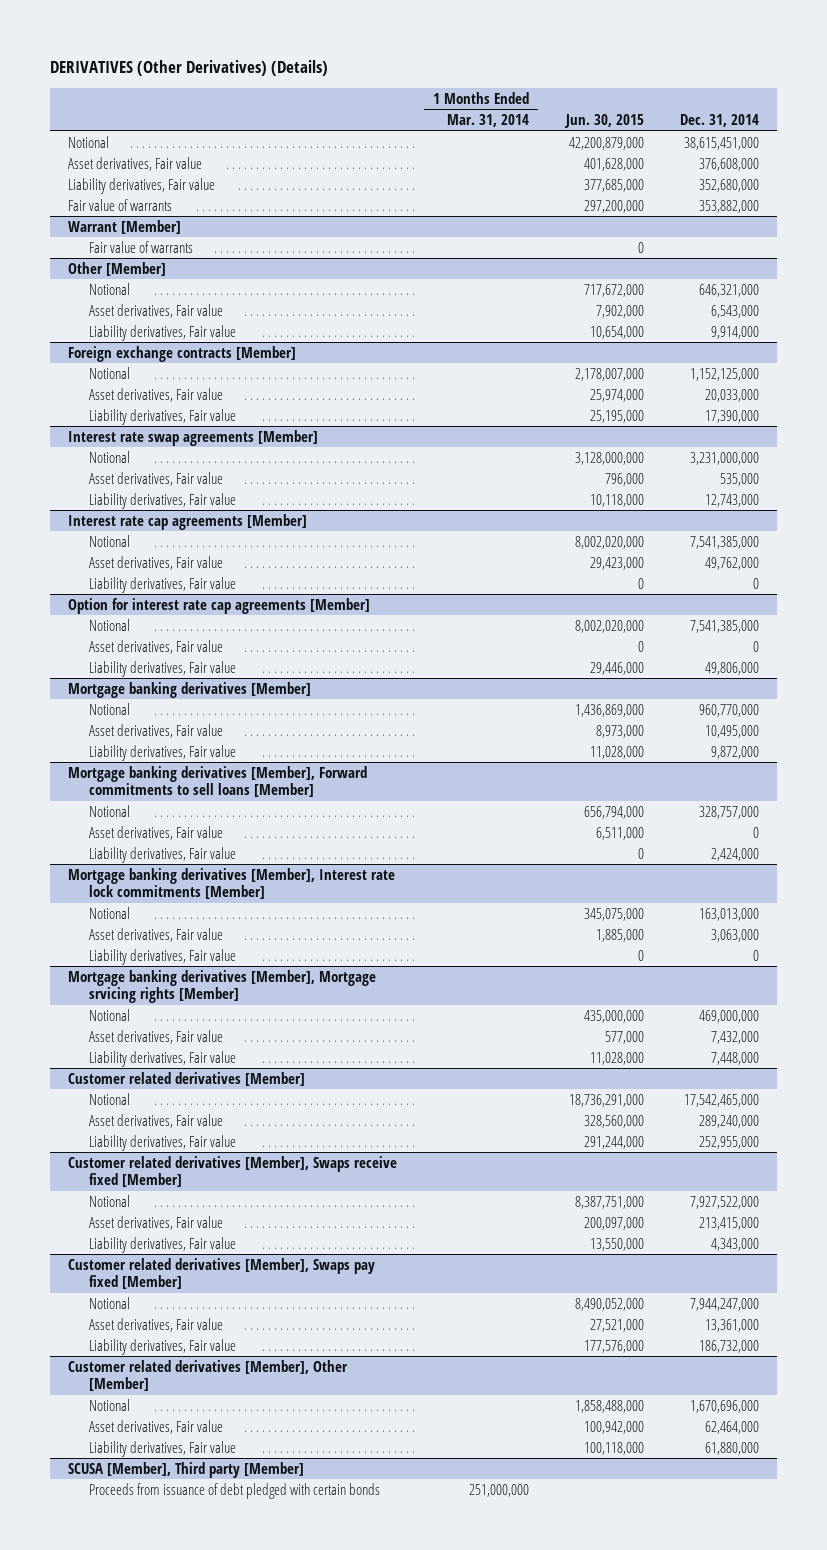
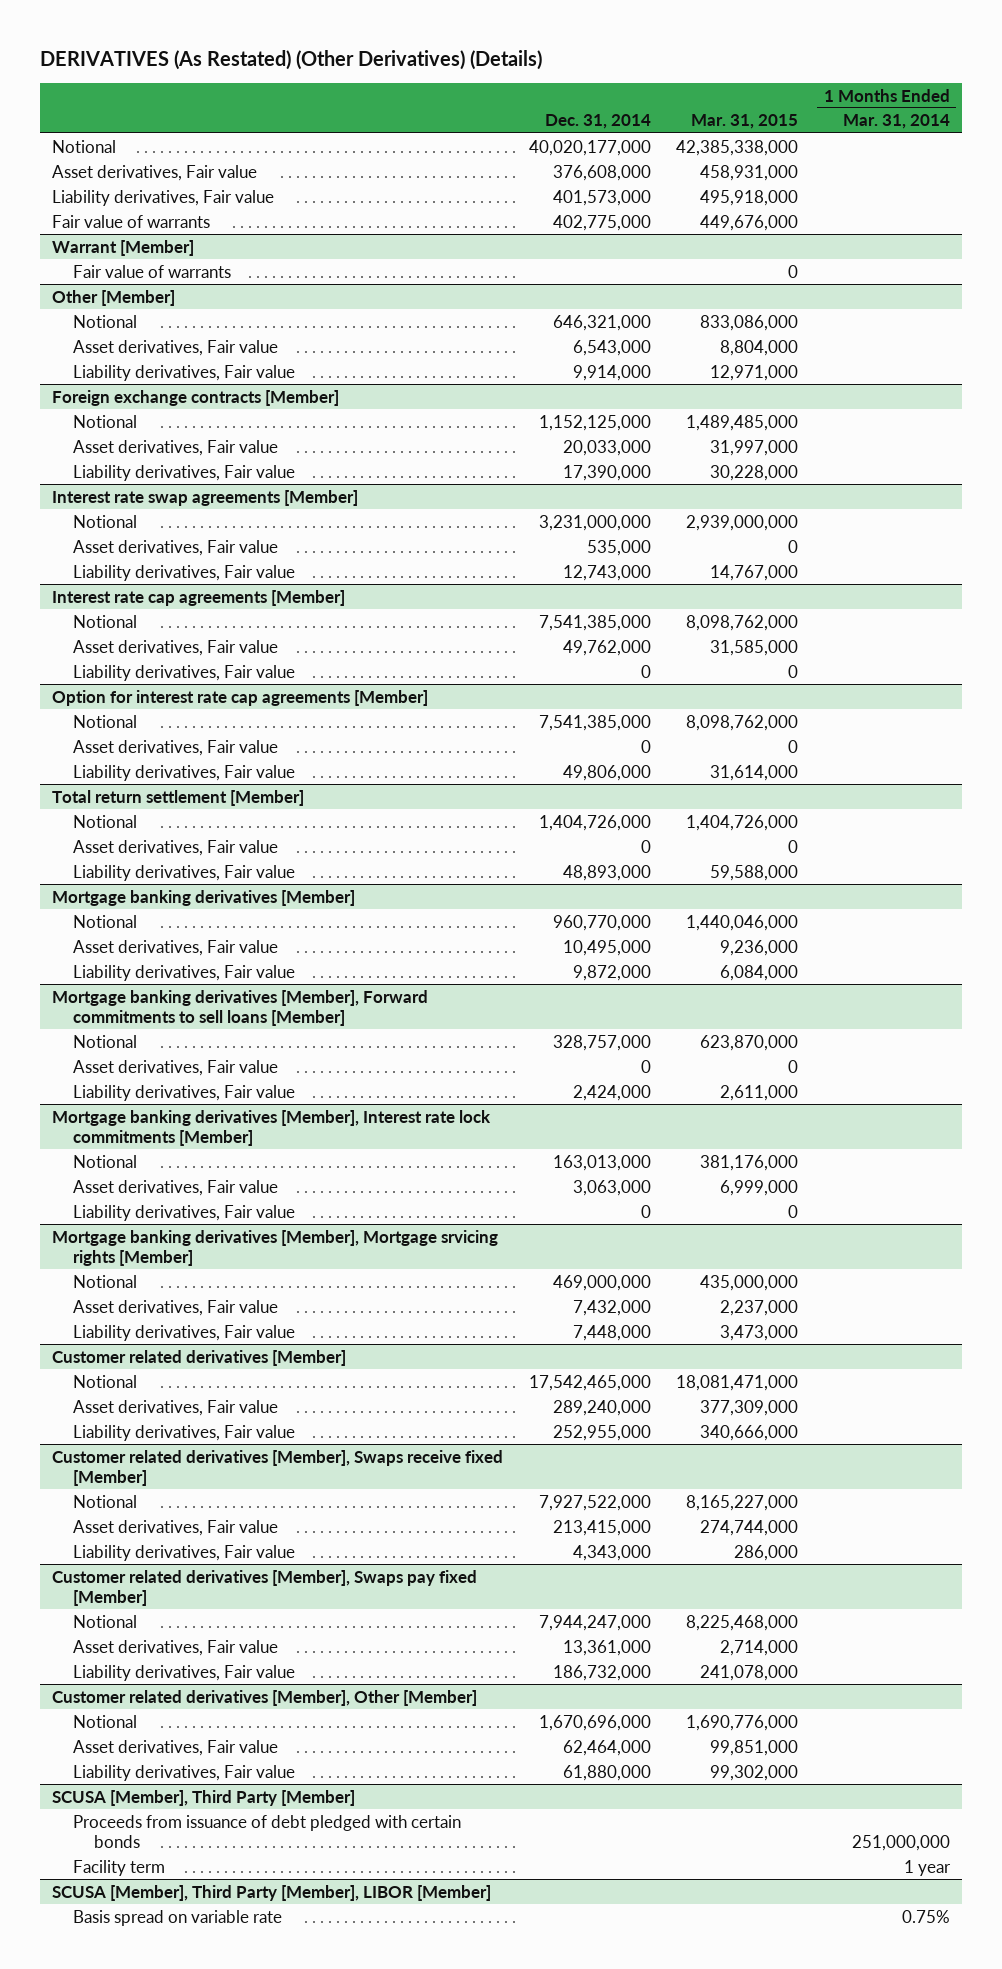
- DERIVATIVES (Other Derivatives) (Details)
+ DERIVATIVES (As Restated) (Other Derivatives) (Details)
- | 1 Months Ended Mar. 31, 2014 | Jun. 30, 2015 | Dec. 31, 2014
+ | Dec. 31, 2014 | Mar. 31, 2015 | 1 Months Ended Mar. 31, 2014
- Notional | | 42,200,879,000 | 38,615,451,000
+ Notional | 40,020,177,000 | 42,385,338,000 |
- Liability derivatives, Fair value | | 377,685,000 | 352,680,000
- Fair value of warrants | | 297,200,000 | 353,882,000
+ Liability derivatives, Fair value | 401,573,000 | 495,918,000 |
+ Fair value of warrants | 402,775,000 | 449,676,000 |
+ Total return settlement [Member]
+ Notional | 1,404,726,000 | 1,404,726,000 |
+ Asset derivatives, Fair value | 0 | 0 |
+ Liability derivatives, Fair value | 48,893,000 | 59,588,000 |
- SCUSA [Member], Third party [Member]
+ SCUSA [Member], Third Party [Member]
+ Facility term | | | 1 year
+ SCUSA [Member], Third Party [Member], LIBOR [Member]
+ Basis spread on variable rate | | | 0.75%

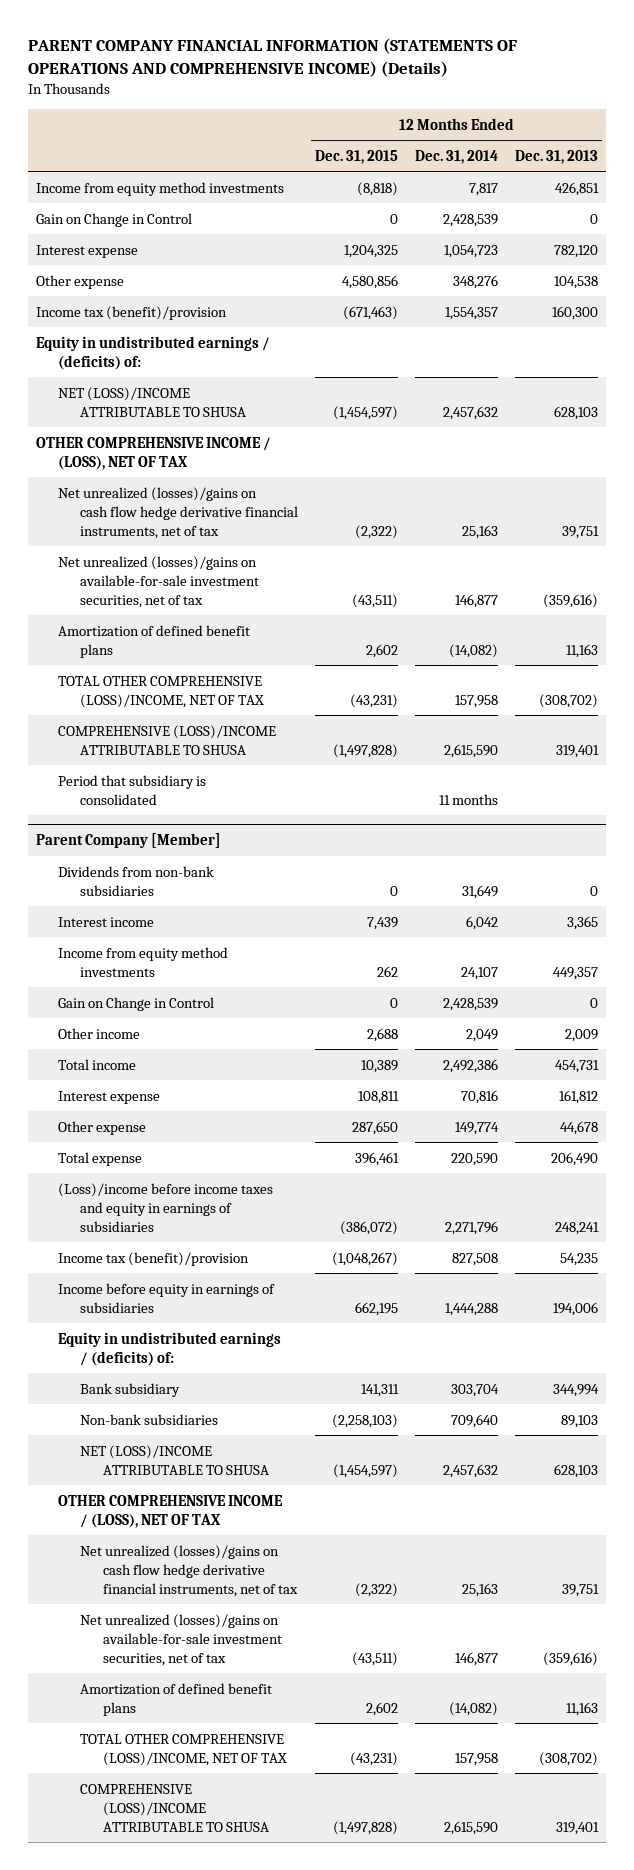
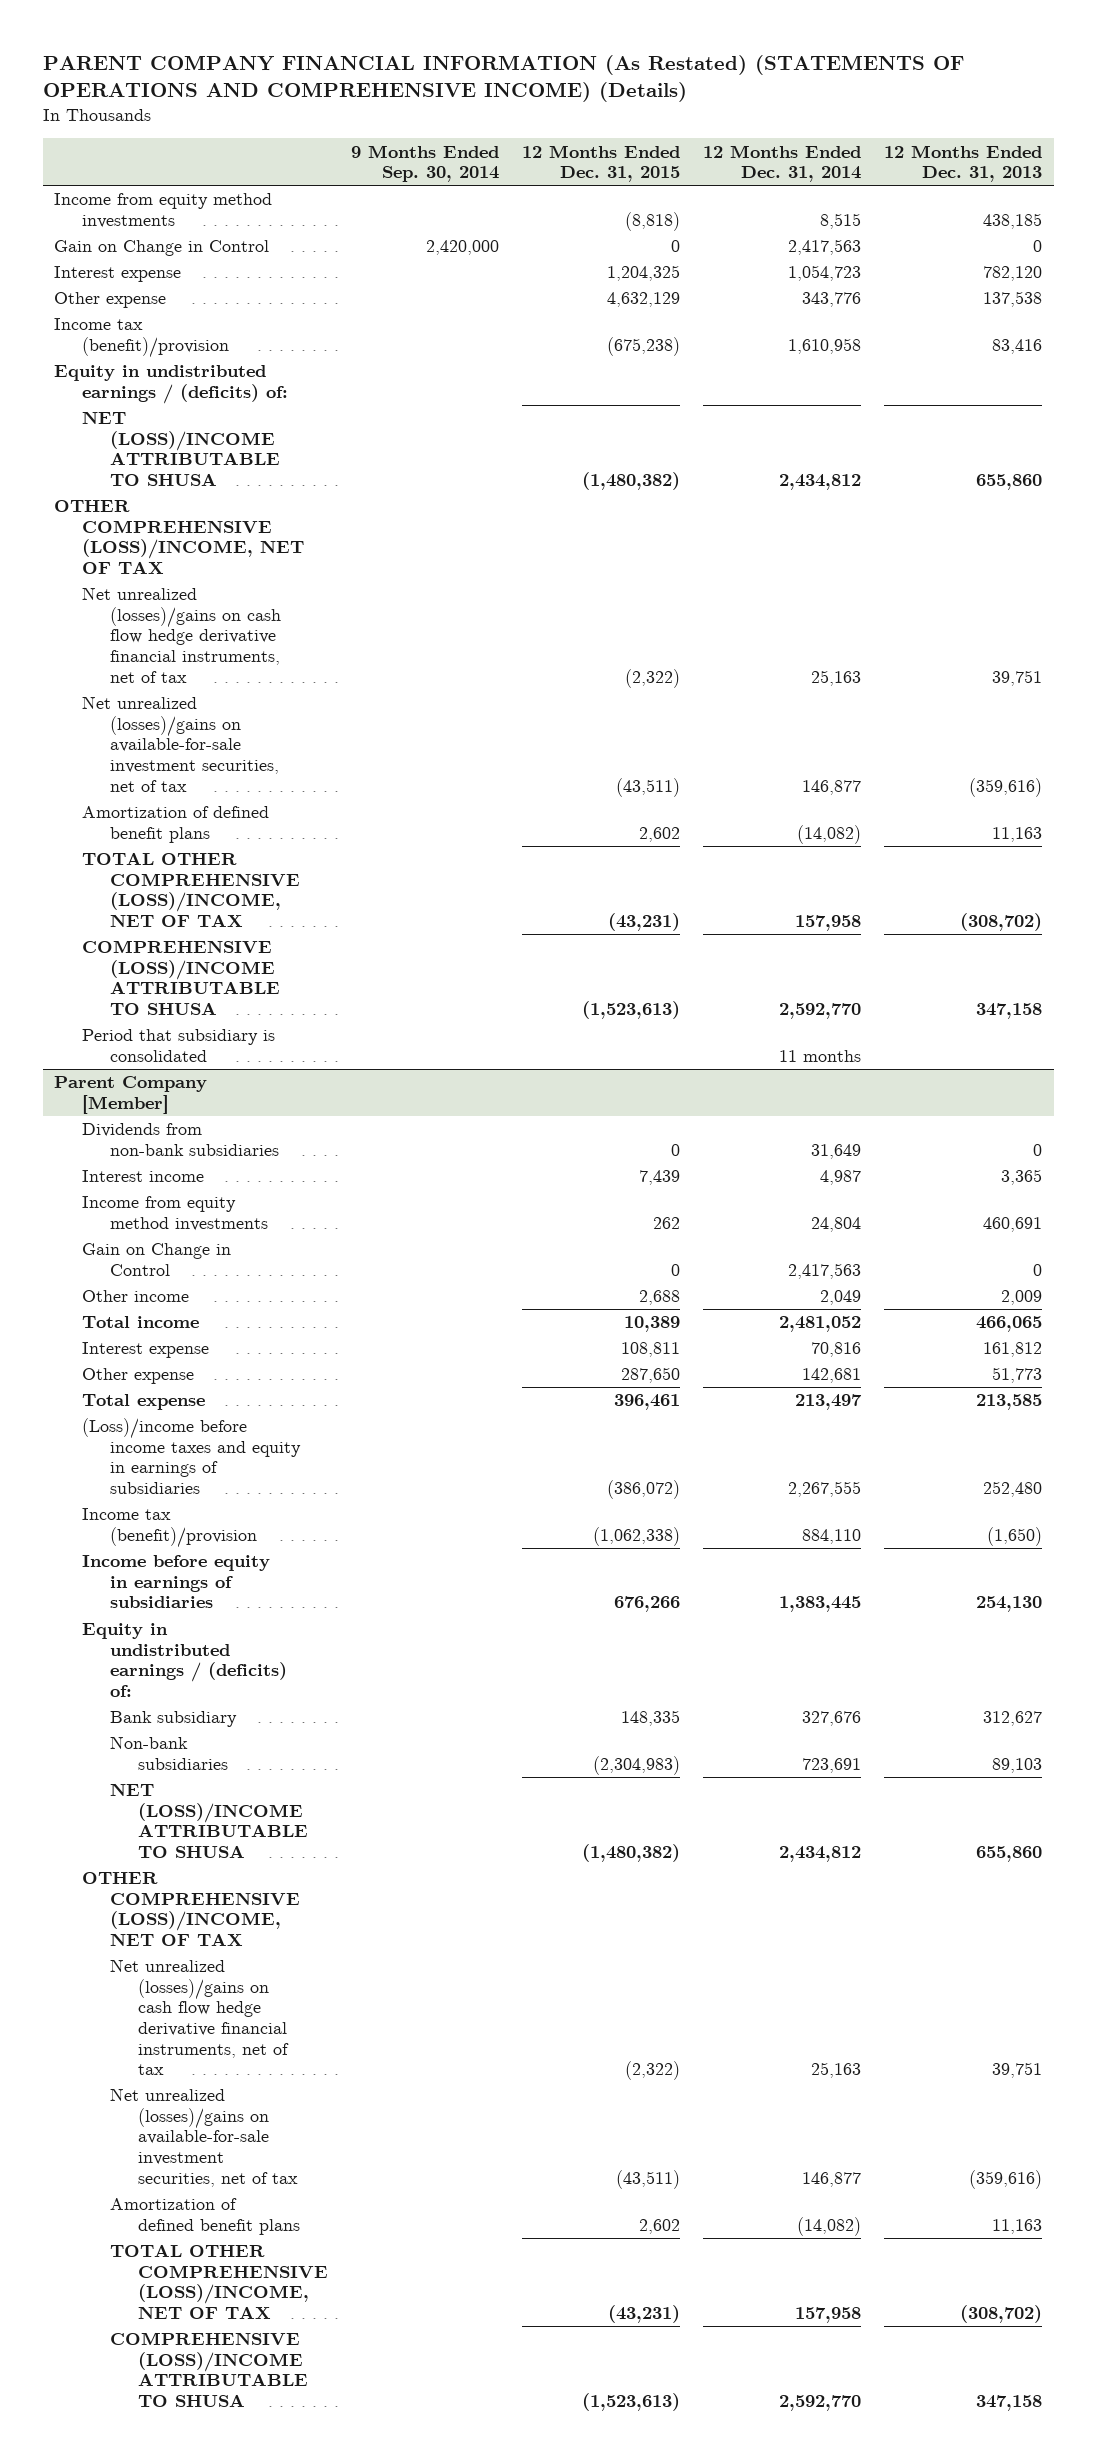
- PARENT COMPANY FINANCIAL INFORMATION (STATEMENTS OF OPERATIONS AND COMPREHENSIVE INCOME) (Details)
+ PARENT COMPANY FINANCIAL INFORMATION (As Restated) (STATEMENTS OF OPERATIONS AND COMPREHENSIVE INCOME) (Details)
- | 12 Months Ended Dec. 31, 2015 | 12 Months Ended Dec. 31, 2014 | 12 Months Ended Dec. 31, 2013
+ | 9 Months Ended Sep. 30, 2014 | 12 Months Ended Dec. 31, 2015 | 12 Months Ended Dec. 31, 2014 | 12 Months Ended Dec. 31, 2013
- Income from equity method investments | (8,818) | 7,817 | 426,851
- Gain on Change in Control | 0 | 2,428,539 | 0
+ Income from equity method investments | | (8,818) | 8,515 | 438,185
+ Gain on Change in Control | 2,420,000 | 0 | 2,417,563 | 0
- Other expense | 4,580,856 | 348,276 | 104,538
- Income tax (benefit)/provision | (671,463) | 1,554,357 | 160,300
+ Other expense | | 4,632,129 | 343,776 | 137,538
+ Income tax (benefit)/provision | | (675,238) | 1,610,958 | 83,416
- NET (LOSS)/INCOME ATTRIBUTABLE TO SHUSA | (1,454,597) | 2,457,632 | 628,103
- OTHER COMPREHENSIVE INCOME / (LOSS), NET OF TAX
+ NET (LOSS)/INCOME ATTRIBUTABLE TO SHUSA | | (1,480,382) | 2,434,812 | 655,860
+ OTHER COMPREHENSIVE (LOSS)/INCOME, NET OF TAX
- COMPREHENSIVE (LOSS)/INCOME ATTRIBUTABLE TO SHUSA | (1,497,828) | 2,615,590 | 319,401
+ COMPREHENSIVE (LOSS)/INCOME ATTRIBUTABLE TO SHUSA | | (1,523,613) | 2,592,770 | 347,158
@ Parent Company [Member]
- Interest income | 7,439 | 6,042 | 3,365
- Income from equity method investments | 262 | 24,107 | 449,357
- Gain on Change in Control | 0 | 2,428,539 | 0
+ Interest income | | 7,439 | 4,987 | 3,365
+ Income from equity method investments | | 262 | 24,804 | 460,691
+ Gain on Change in Control | | 0 | 2,417,563 | 0
- Total income | 10,389 | 2,492,386 | 454,731
+ Total income | | 10,389 | 2,481,052 | 466,065
- Other expense | 287,650 | 149,774 | 44,678
- Total expense | 396,461 | 220,590 | 206,490
- (Loss)/income before income taxes and equity in earnings of subsidiaries | (386,072) | 2,271,796 | 248,241
- Income tax (benefit)/provision | (1,048,267) | 827,508 | 54,235
- Income before equity in earnings of subsidiaries | 662,195 | 1,444,288 | 194,006
+ Other expense | | 287,650 | 142,681 | 51,773
+ Total expense | | 396,461 | 213,497 | 213,585
+ (Loss)/income before income taxes and equity in earnings of subsidiaries | | (386,072) | 2,267,555 | 252,480
+ Income tax (benefit)/provision | | (1,062,338) | 884,110 | (1,650)
+ Income before equity in earnings of subsidiaries | | 676,266 | 1,383,445 | 254,130
- Bank subsidiary | 141,311 | 303,704 | 344,994
- Non-bank subsidiaries | (2,258,103) | 709,640 | 89,103
- NET (LOSS)/INCOME ATTRIBUTABLE TO SHUSA | (1,454,597) | 2,457,632 | 628,103
- OTHER COMPREHENSIVE INCOME / (LOSS), NET OF TAX
+ Bank subsidiary | | 148,335 | 327,676 | 312,627
+ Non-bank subsidiaries | | (2,304,983) | 723,691 | 89,103
+ NET (LOSS)/INCOME ATTRIBUTABLE TO SHUSA | | (1,480,382) | 2,434,812 | 655,860
+ OTHER COMPREHENSIVE (LOSS)/INCOME, NET OF TAX
- COMPREHENSIVE (LOSS)/INCOME ATTRIBUTABLE TO SHUSA | (1,497,828) | 2,615,590 | 319,401
+ COMPREHENSIVE (LOSS)/INCOME ATTRIBUTABLE TO SHUSA | | (1,523,613) | 2,592,770 | 347,158

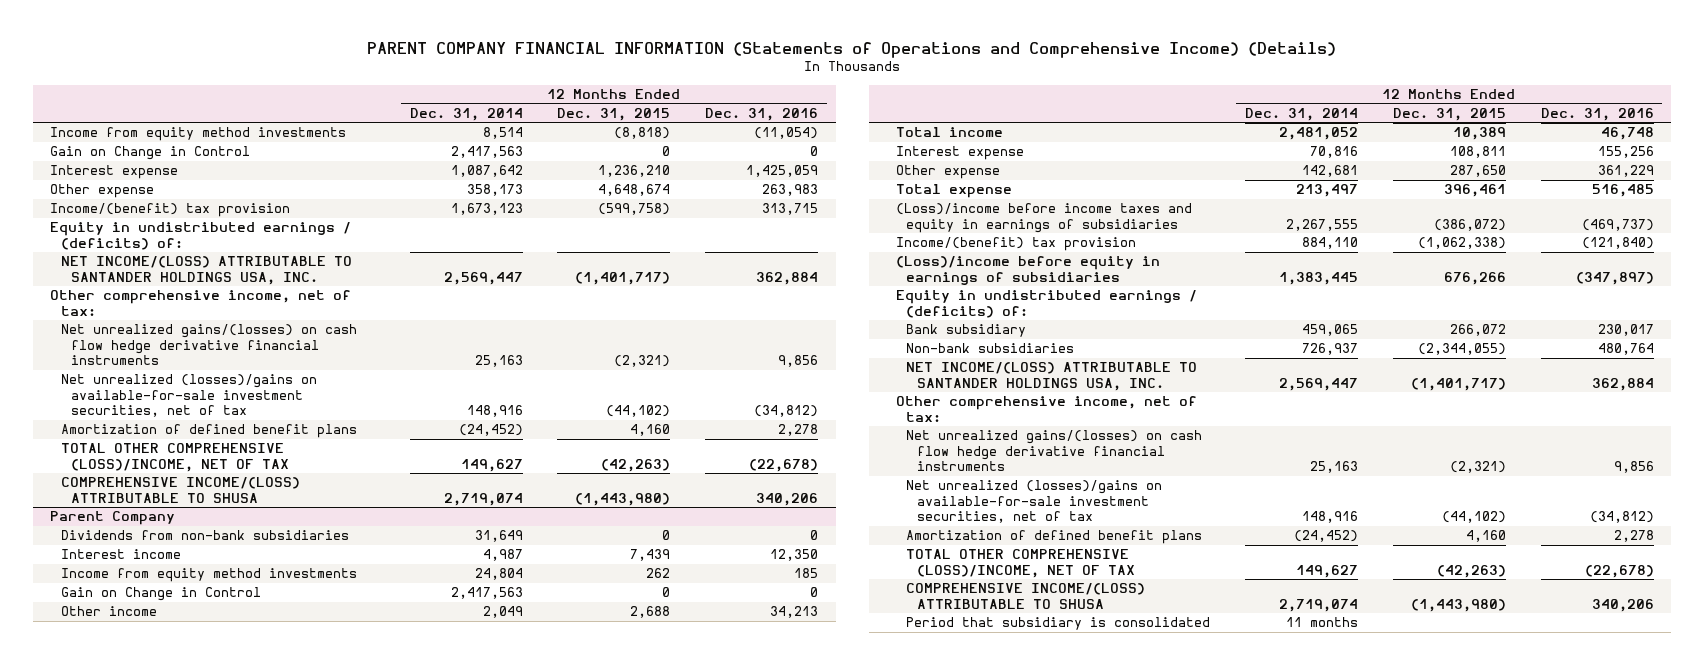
- PARENT COMPANY FINANCIAL INFORMATION (As Restated) (STATEMENTS OF OPERATIONS AND COMPREHENSIVE INCOME) (Details)
+ PARENT COMPANY FINANCIAL INFORMATION (Statements of Operations and Comprehensive Income) (Details)
- | 9 Months Ended Sep. 30, 2014 | 12 Months Ended Dec. 31, 2015 | 12 Months Ended Dec. 31, 2014 | 12 Months Ended Dec. 31, 2013
+ | 12 Months Ended Dec. 31, 2014 | 12 Months Ended Dec. 31, 2015 | 12 Months Ended Dec. 31, 2016
- Income from equity method investments | | (8,818) | 8,515 | 438,185
+ Income from equity method investments | 8,514 | (8,818) | (11,054)
- Interest expense | | 1,204,325 | 1,054,723 | 782,120
- Other expense | | 4,632,129 | 343,776 | 137,538
- Income tax (benefit)/provision | | (675,238) | 1,610,958 | 83,416
+ Interest expense | 1,087,642 | 1,236,210 | 1,425,059
+ Other expense | 358,173 | 4,648,674 | 263,983
+ Income/(benefit) tax provision | 1,673,123 | (599,758) | 313,715
- NET (LOSS)/INCOME ATTRIBUTABLE TO SHUSA | | (1,480,382) | 2,434,812 | 655,860
- OTHER COMPREHENSIVE (LOSS)/INCOME, NET OF TAX
- Net unrealized (losses)/gains on cash flow hedge derivative financial instruments, net of tax | | (2,322) | 25,163 | 39,751
- Net unrealized (losses)/gains on available-for-sale investment securities, net of tax | | (43,511) | 146,877 | (359,616)
- Amortization of defined benefit plans | | 2,602 | (14,082) | 11,163
- TOTAL OTHER COMPREHENSIVE (LOSS)/INCOME, NET OF TAX | | (43,231) | 157,958 | (308,702)
- COMPREHENSIVE (LOSS)/INCOME ATTRIBUTABLE TO SHUSA | | (1,523,613) | 2,592,770 | 347,158
- Period that subsidiary is consolidated | | | 11 months |
- Parent Company [Member]
+ NET INCOME/(LOSS) ATTRIBUTABLE TO SANTANDER HOLDINGS USA, INC. | 2,569,447 | (1,401,717) | 362,884
+ Other comprehensive income, net of tax:
+ Net unrealized gains/(losses) on cash flow hedge derivative financial instruments | 25,163 | (2,321) | 9,856
+ Net unrealized (losses)/gains on available-for-sale investment securities, net of tax | 148,916 | (44,102) | (34,812)
+ Amortization of defined benefit plans | (24,452) | 4,160 | 2,278
+ TOTAL OTHER COMPREHENSIVE (LOSS)/INCOME, NET OF TAX | 149,627 | (42,263) | (22,678)
+ COMPREHENSIVE INCOME/(LOSS) ATTRIBUTABLE TO SHUSA | 2,719,074 | (1,443,980) | 340,206
+ Parent Company
- Income tax (benefit)/provision | | (1,062,338) | 884,110 | (1,650)
- Income before equity in earnings of subsidiaries | | 676,266 | 1,383,445 | 254,130
+ Income/(benefit) tax provision | 884,110 | (1,062,338) | (121,840)
+ (Loss)/income before equity in earnings of subsidiaries | 1,383,445 | 676,266 | (347,897)
- Bank subsidiary | | 148,335 | 327,676 | 312,627
- Non-bank subsidiaries | | (2,304,983) | 723,691 | 89,103
- NET (LOSS)/INCOME ATTRIBUTABLE TO SHUSA | | (1,480,382) | 2,434,812 | 655,860
- OTHER COMPREHENSIVE (LOSS)/INCOME, NET OF TAX
- Net unrealized (losses)/gains on cash flow hedge derivative financial instruments, net of tax | | (2,322) | 25,163 | 39,751
- Net unrealized (losses)/gains on available-for-sale investment securities, net of tax | | (43,511) | 146,877 | (359,616)
- Amortization of defined benefit plans | | 2,602 | (14,082) | 11,163
- TOTAL OTHER COMPREHENSIVE (LOSS)/INCOME, NET OF TAX | | (43,231) | 157,958 | (308,702)
- COMPREHENSIVE (LOSS)/INCOME ATTRIBUTABLE TO SHUSA | | (1,523,613) | 2,592,770 | 347,158
+ Bank subsidiary | 459,065 | 266,072 | 230,017
+ Non-bank subsidiaries | 726,937 | (2,344,055) | 480,764
+ NET INCOME/(LOSS) ATTRIBUTABLE TO SANTANDER HOLDINGS USA, INC. | 2,569,447 | (1,401,717) | 362,884
+ Other comprehensive income, net of tax:
+ Net unrealized gains/(losses) on cash flow hedge derivative financial instruments | 25,163 | (2,321) | 9,856
+ Net unrealized (losses)/gains on available-for-sale investment securities, net of tax | 148,916 | (44,102) | (34,812)
+ Amortization of defined benefit plans | (24,452) | 4,160 | 2,278
+ TOTAL OTHER COMPREHENSIVE (LOSS)/INCOME, NET OF TAX | 149,627 | (42,263) | (22,678)
+ COMPREHENSIVE INCOME/(LOSS) ATTRIBUTABLE TO SHUSA | 2,719,074 | (1,443,980) | 340,206
+ Period that subsidiary is consolidated | 11 months | |

